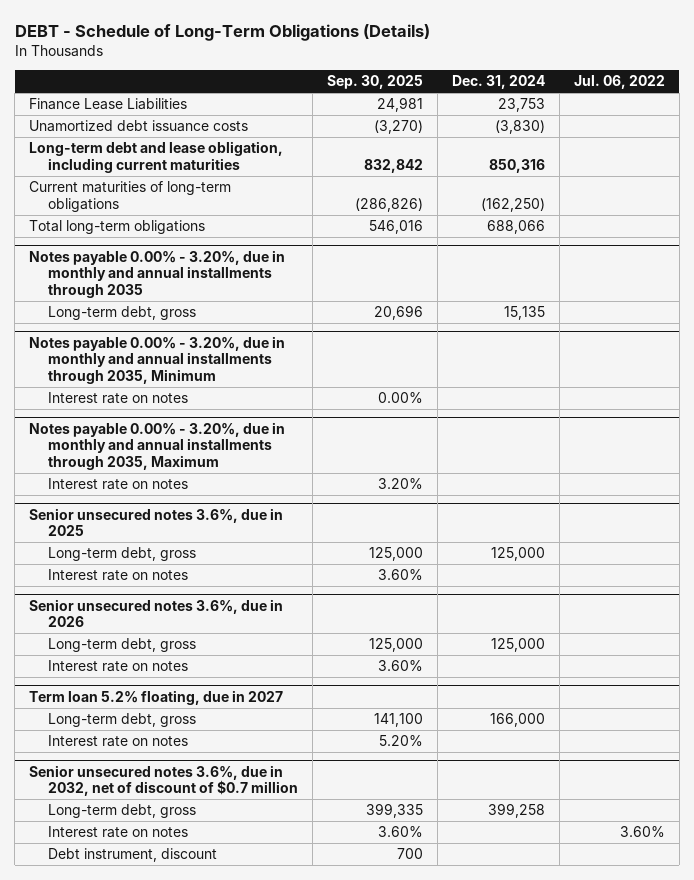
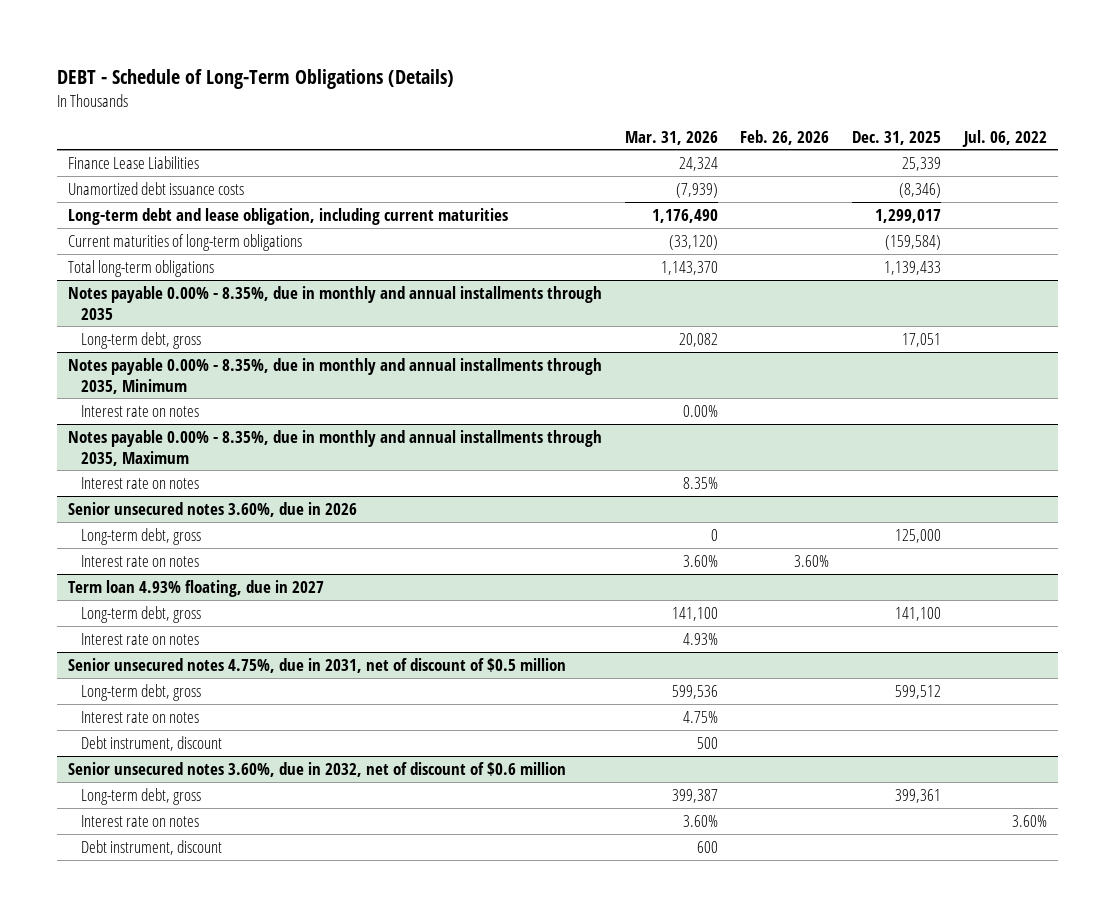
- | Sep. 30, 2025 | Dec. 31, 2024 | Jul. 06, 2022
+ | Mar. 31, 2026 | Feb. 26, 2026 | Dec. 31, 2025 | Jul. 06, 2022
- Notes payable 0.00% - 3.20%, due in monthly and annual installments through 2035
- Long-term debt, gross | 20,696 | 15,135 |
- Notes payable 0.00% - 3.20%, due in monthly and annual installments through 2035, Minimum
+ Notes payable 0.00% - 8.35%, due in monthly and annual installments through 2035
+ Long-term debt, gross | 20,082 | | 17,051 |
+ Notes payable 0.00% - 8.35%, due in monthly and annual installments through 2035, Minimum
- Notes payable 0.00% - 3.20%, due in monthly and annual installments through 2035, Maximum
+ Notes payable 0.00% - 8.35%, due in monthly and annual installments through 2035, Maximum
- Senior unsecured notes 3.6%, due in 2025
- Long-term debt, gross | 125,000 | 125,000 |
- Interest rate on notes | 3.60% | |
- Senior unsecured notes 3.6%, due in 2026
+ Senior unsecured notes 3.60%, due in 2026
- Term loan 5.2% floating, due in 2027
- Long-term debt, gross | 141,100 | 166,000 |
- Interest rate on notes | 5.20% | |
- Senior unsecured notes 3.6%, due in 2032, net of discount of $0.7 million
+ Term loan 4.93% floating, due in 2027
+ Long-term debt, gross | 141,100 | | 141,100 |
+ Interest rate on notes | 4.93% | | |
+ Senior unsecured notes 4.75%, due in 2031, net of discount of $0.5 million
+ Long-term debt, gross | 599,536 | | 599,512 |
+ Interest rate on notes | 4.75% | | |
+ Debt instrument, discount | 500 | | |
+ Senior unsecured notes 3.60%, due in 2032, net of discount of $0.6 million

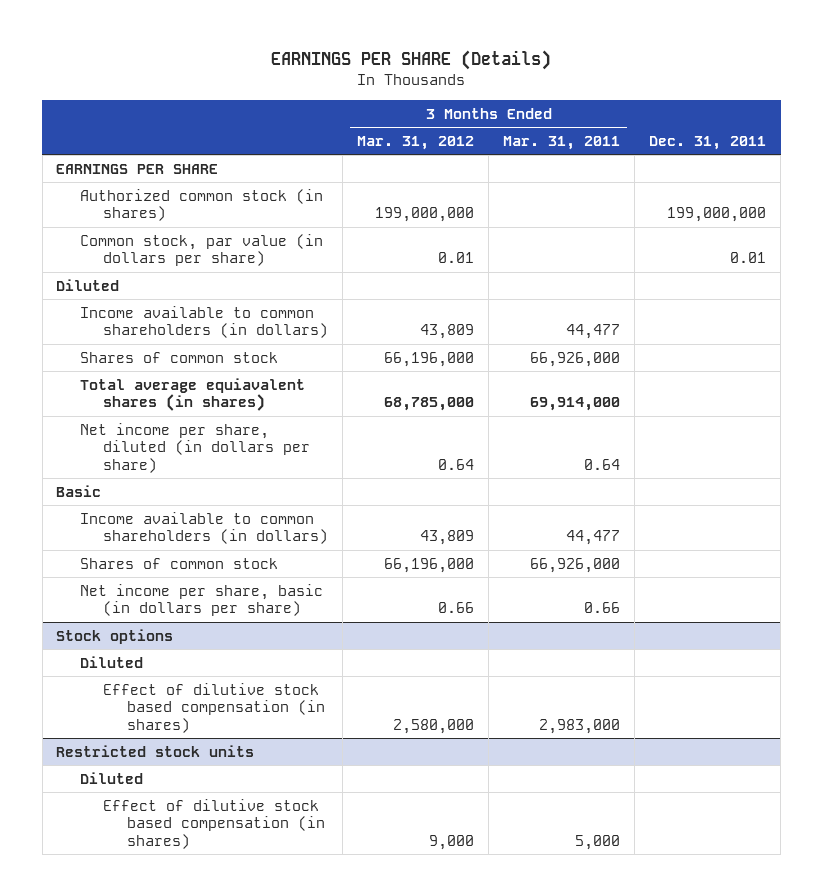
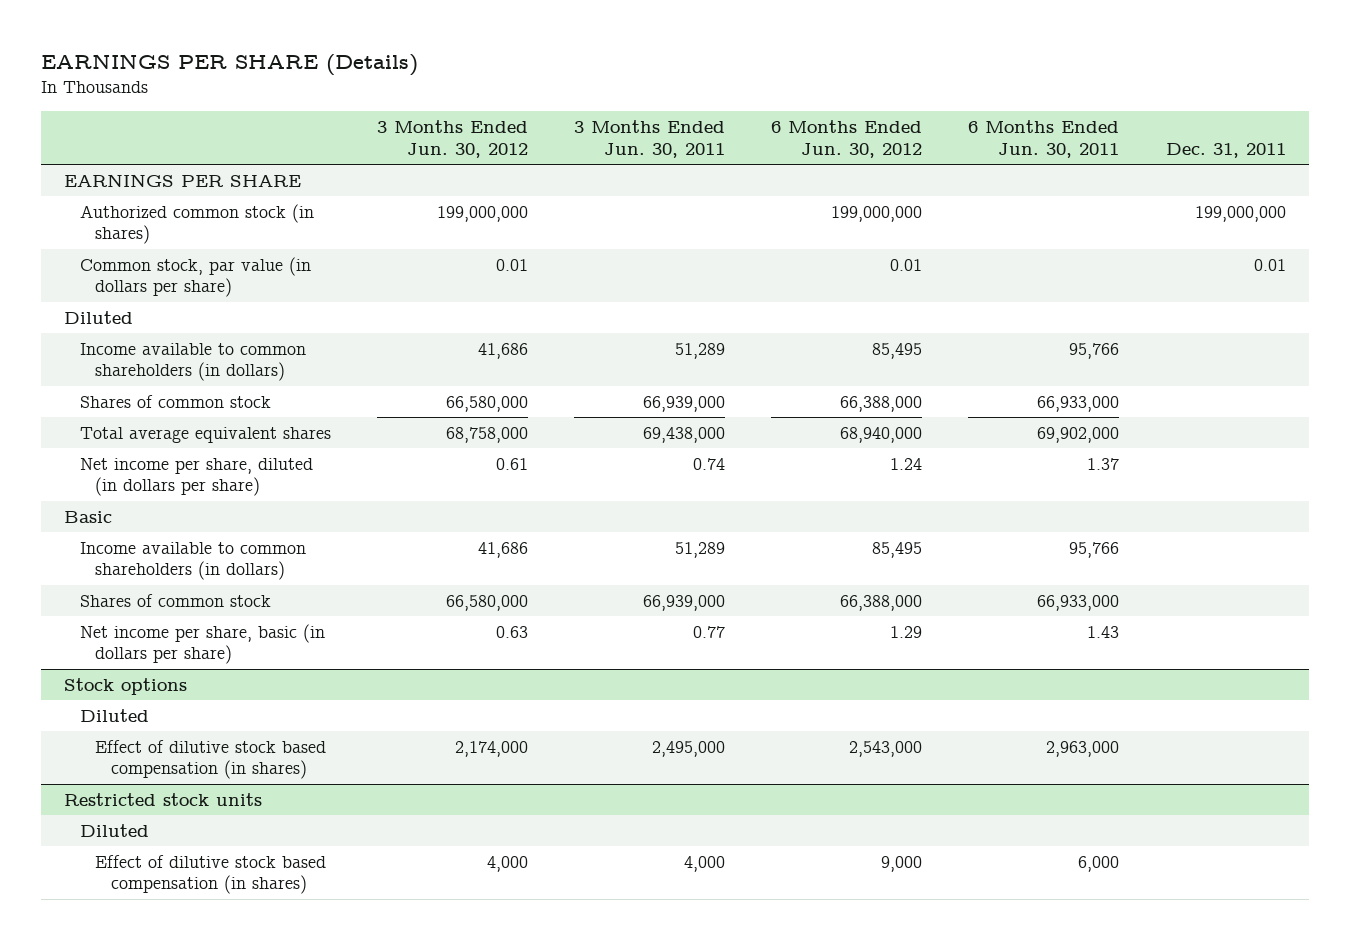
- | 3 Months Ended Mar. 31, 2012 | 3 Months Ended Mar. 31, 2011 | Dec. 31, 2011
+ | 3 Months Ended Jun. 30, 2012 | 3 Months Ended Jun. 30, 2011 | 6 Months Ended Jun. 30, 2012 | 6 Months Ended Jun. 30, 2011 | Dec. 31, 2011
- Total average equiavalent shares (in shares) | 68,785,000 | 69,914,000 |
+ Total average equivalent shares | 68,758,000 | 69,438,000 | 68,940,000 | 69,902,000 |

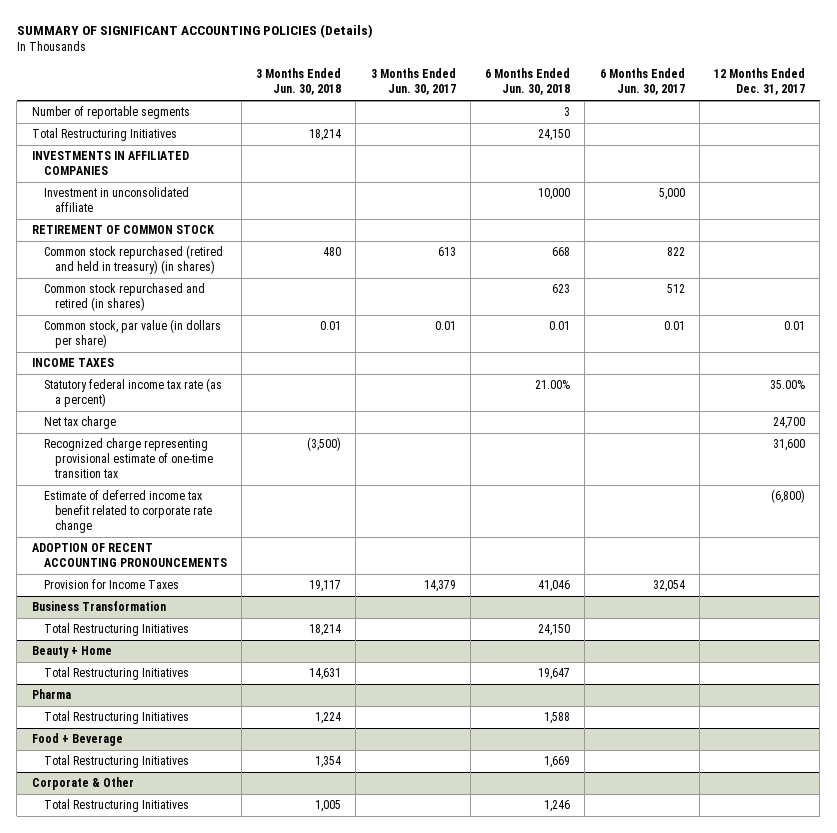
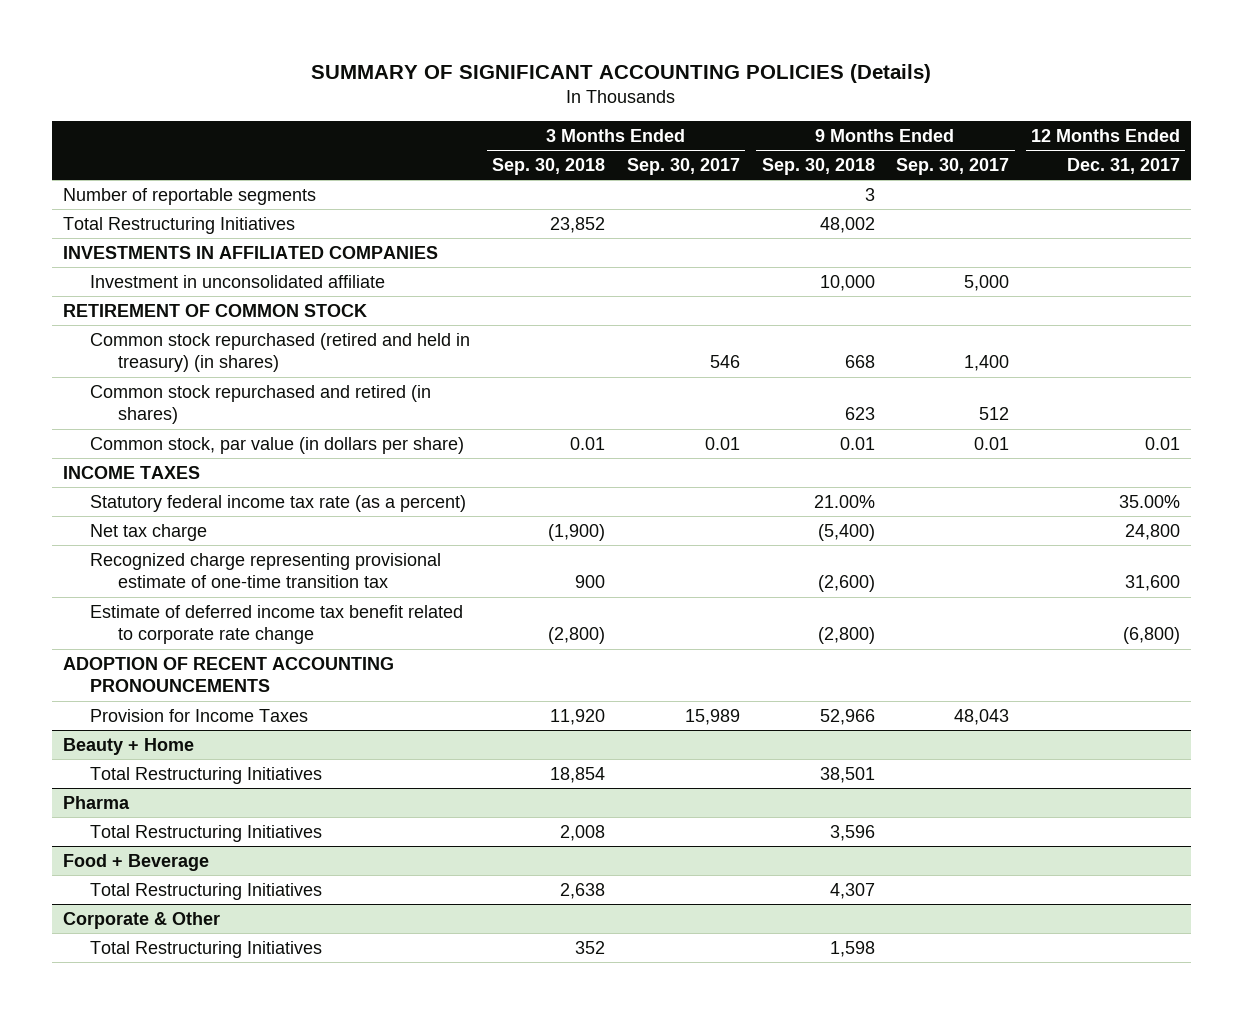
- | 3 Months Ended Jun. 30, 2018 | 3 Months Ended Jun. 30, 2017 | 6 Months Ended Jun. 30, 2018 | 6 Months Ended Jun. 30, 2017 | 12 Months Ended Dec. 31, 2017
+ | 3 Months Ended Sep. 30, 2018 | 3 Months Ended Sep. 30, 2017 | 9 Months Ended Sep. 30, 2018 | 9 Months Ended Sep. 30, 2017 | 12 Months Ended Dec. 31, 2017
- Net tax charge | | | | | 24,700
+ Net tax charge | (1,900) | | (5,400) | | 24,800
- Business Transformation
- Total Restructuring Initiatives | 18,214 | | 24,150 | |

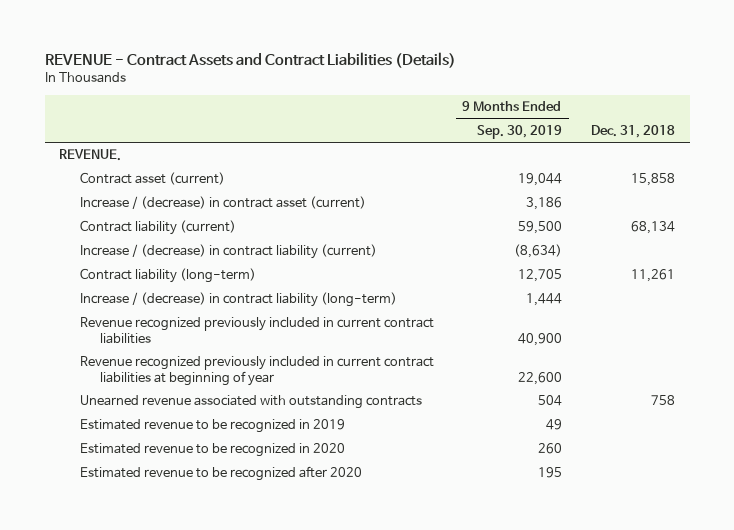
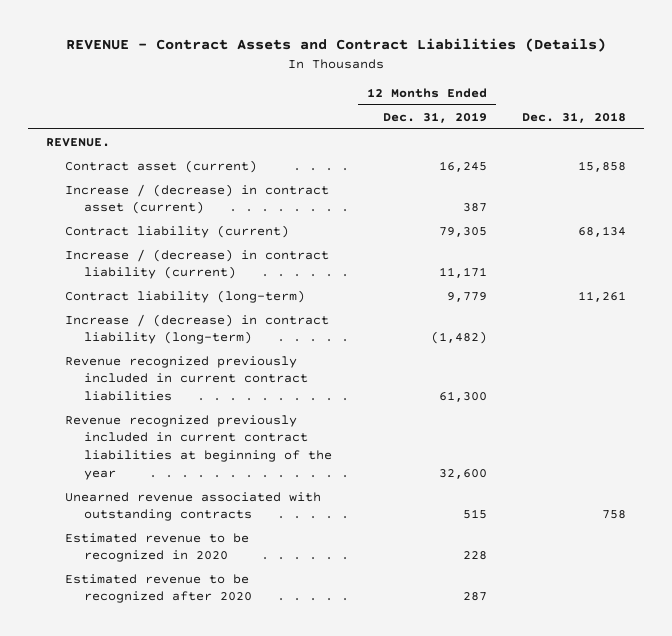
- | 9 Months Ended Sep. 30, 2019 | Dec. 31, 2018
+ | 12 Months Ended Dec. 31, 2019 | Dec. 31, 2018
- Revenue recognized previously included in current contract liabilities at beginning of year | 22,600 |
+ Revenue recognized previously included in current contract liabilities at beginning of the year | 32,600 |
- Estimated revenue to be recognized in 2019 | 49 |

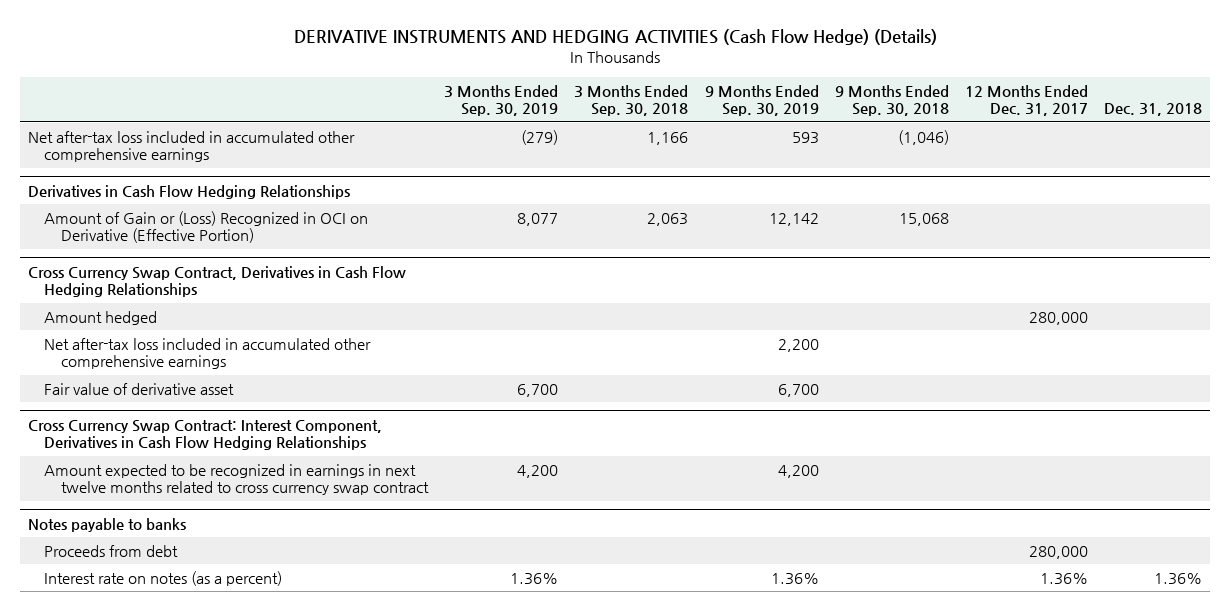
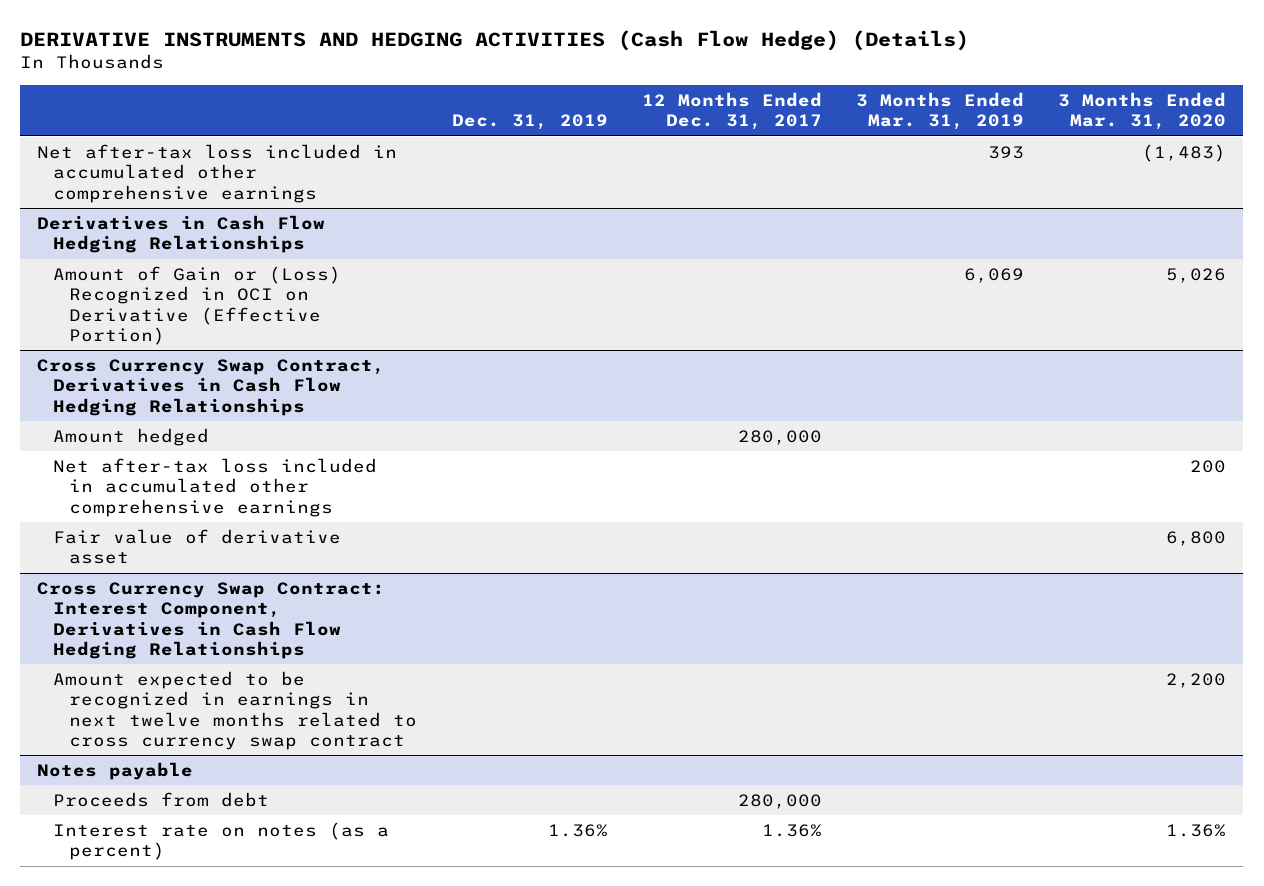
- | 3 Months Ended Sep. 30, 2019 | 3 Months Ended Sep. 30, 2018 | 9 Months Ended Sep. 30, 2019 | 9 Months Ended Sep. 30, 2018 | 12 Months Ended Dec. 31, 2017 | Dec. 31, 2018
+ | Dec. 31, 2019 | 12 Months Ended Dec. 31, 2017 | 3 Months Ended Mar. 31, 2019 | 3 Months Ended Mar. 31, 2020
- Notes payable to banks
+ Notes payable

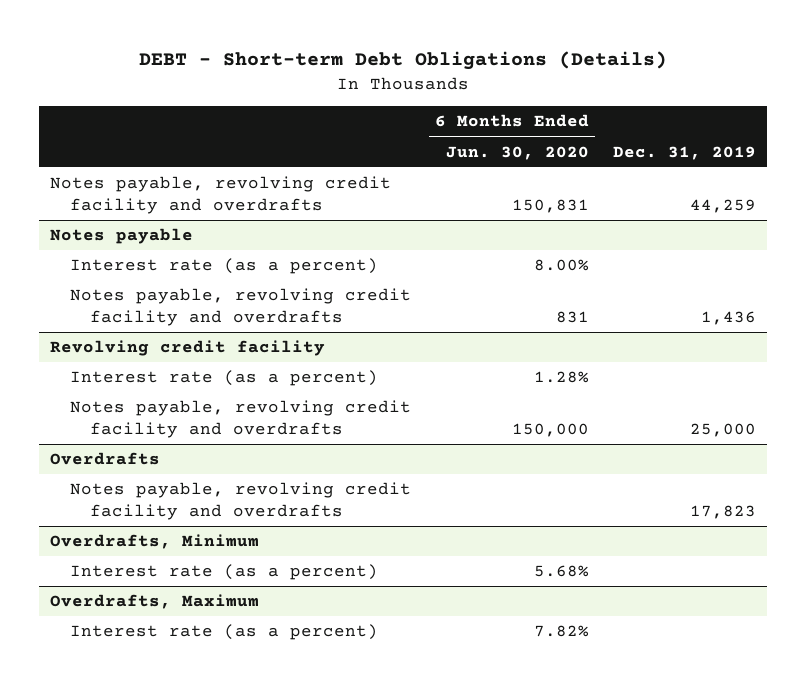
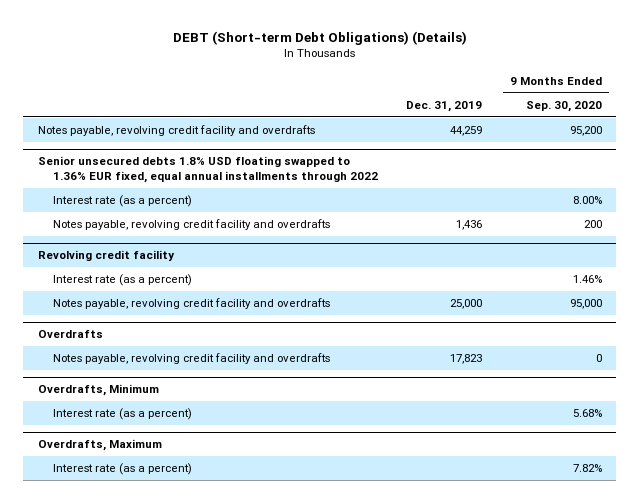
- DEBT - Short-term Debt Obligations (Details)
+ DEBT (Short-term Debt Obligations) (Details)
- | 6 Months Ended Jun. 30, 2020 | Dec. 31, 2019
+ | Dec. 31, 2019 | 9 Months Ended Sep. 30, 2020
- Notes payable
+ Senior unsecured debts 1.8% USD floating swapped to 1.36% EUR fixed, equal annual installments through 2022

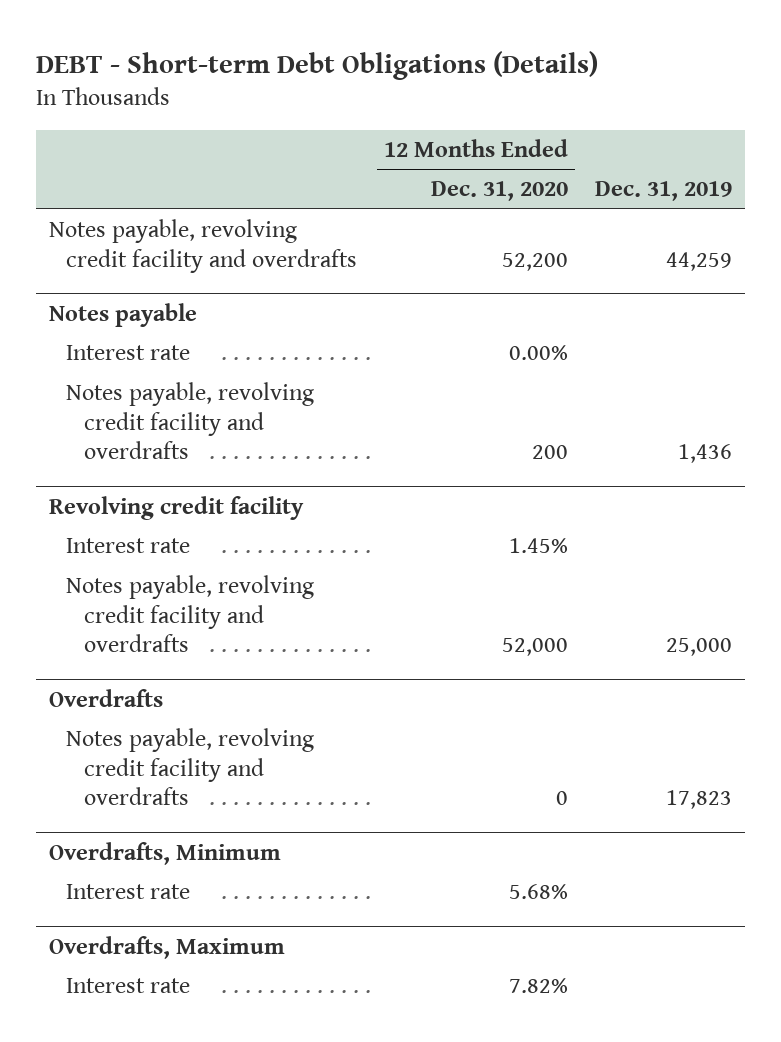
- DEBT (Short-term Debt Obligations) (Details)
+ DEBT - Short-term Debt Obligations (Details)
- | Dec. 31, 2019 | 9 Months Ended Sep. 30, 2020
+ | 12 Months Ended Dec. 31, 2020 | Dec. 31, 2019
- Senior unsecured debts 1.8% USD floating swapped to 1.36% EUR fixed, equal annual installments through 2022
- Interest rate (as a percent) | | 8.00%
+ Notes payable
+ Interest rate | 0.00% |
@ Revolving credit facility
- Interest rate (as a percent) | | 1.46%
+ Interest rate | 1.45% |
@ Overdrafts, Minimum
- Interest rate (as a percent) | | 5.68%
+ Interest rate | 5.68% |
@ Overdrafts, Maximum
- Interest rate (as a percent) | | 7.82%
+ Interest rate | 7.82% |

